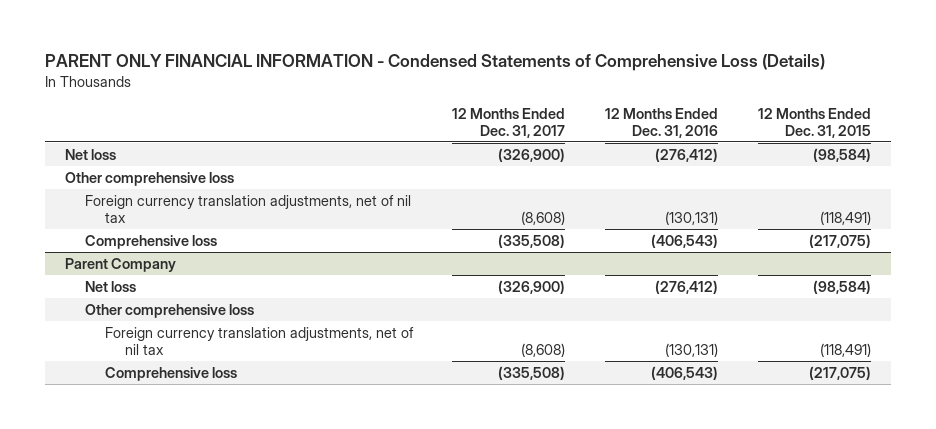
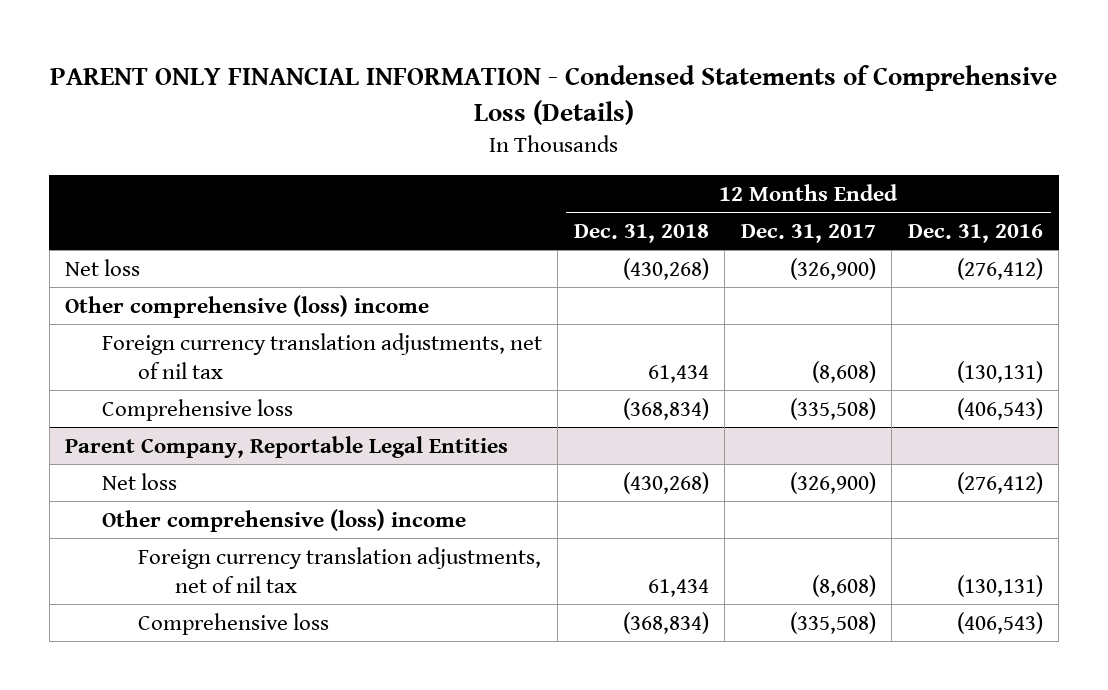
- | 12 Months Ended Dec. 31, 2017 | 12 Months Ended Dec. 31, 2016 | 12 Months Ended Dec. 31, 2015
+ | 12 Months Ended Dec. 31, 2018 | 12 Months Ended Dec. 31, 2017 | 12 Months Ended Dec. 31, 2016
- Other comprehensive loss
+ Other comprehensive (loss) income
- Parent Company
+ Parent Company, Reportable Legal Entities
- Other comprehensive loss
+ Other comprehensive (loss) income

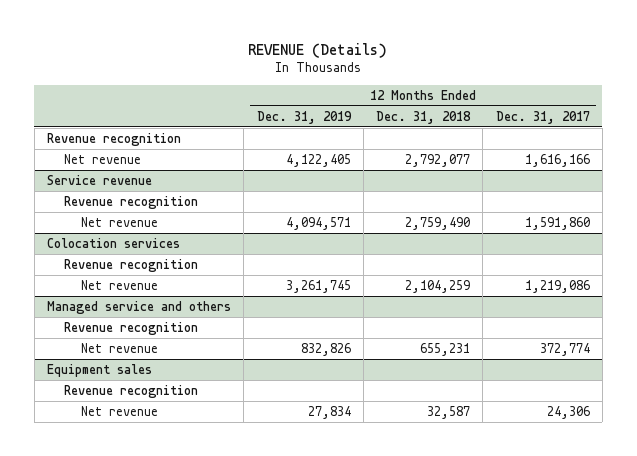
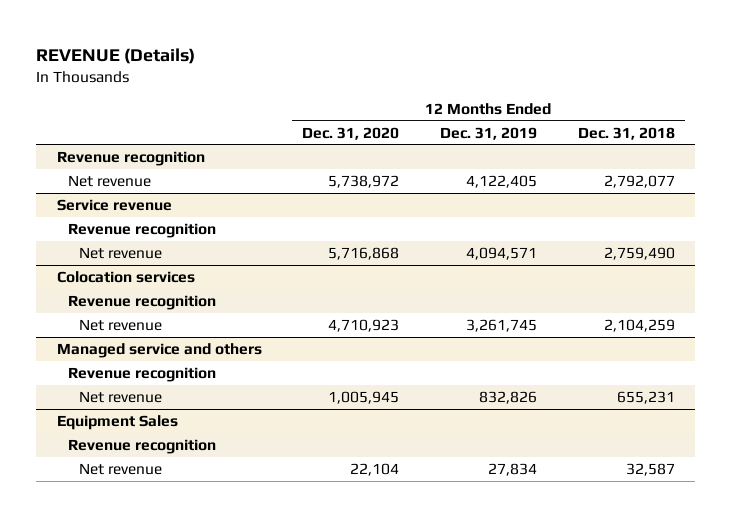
- | 12 Months Ended Dec. 31, 2019 | 12 Months Ended Dec. 31, 2018 | 12 Months Ended Dec. 31, 2017
+ | 12 Months Ended Dec. 31, 2020 | 12 Months Ended Dec. 31, 2019 | 12 Months Ended Dec. 31, 2018
- Equipment sales
+ Equipment Sales

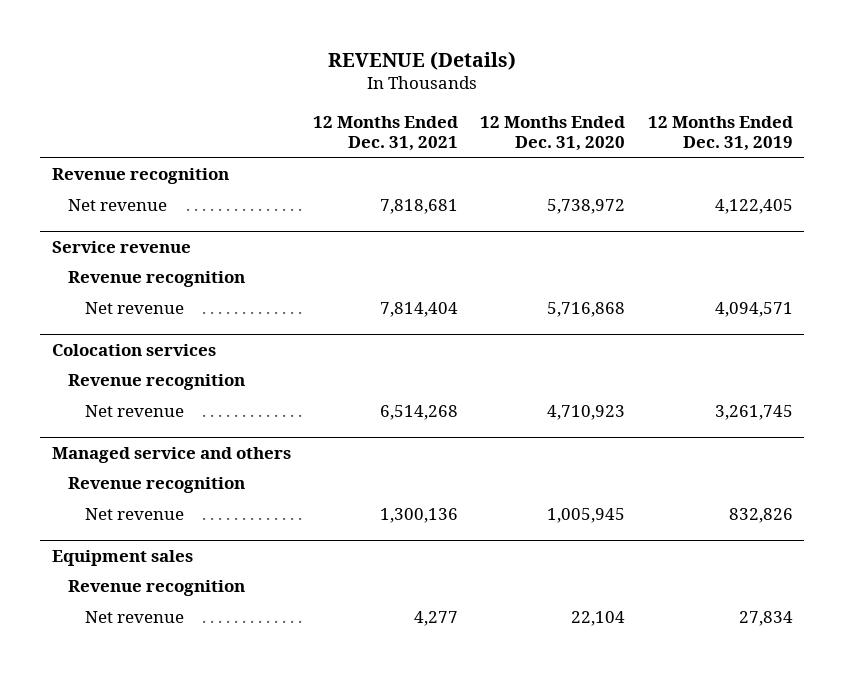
- | 12 Months Ended Dec. 31, 2020 | 12 Months Ended Dec. 31, 2019 | 12 Months Ended Dec. 31, 2018
+ | 12 Months Ended Dec. 31, 2021 | 12 Months Ended Dec. 31, 2020 | 12 Months Ended Dec. 31, 2019
- Equipment Sales
+ Equipment sales

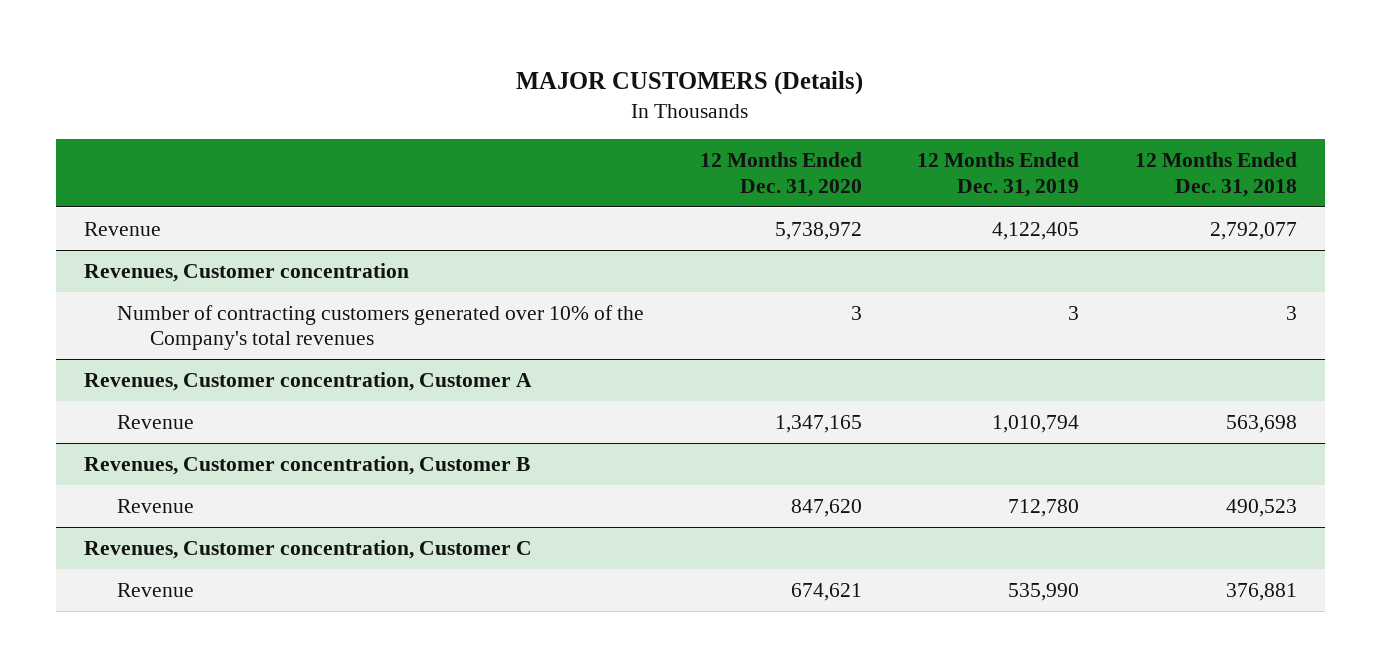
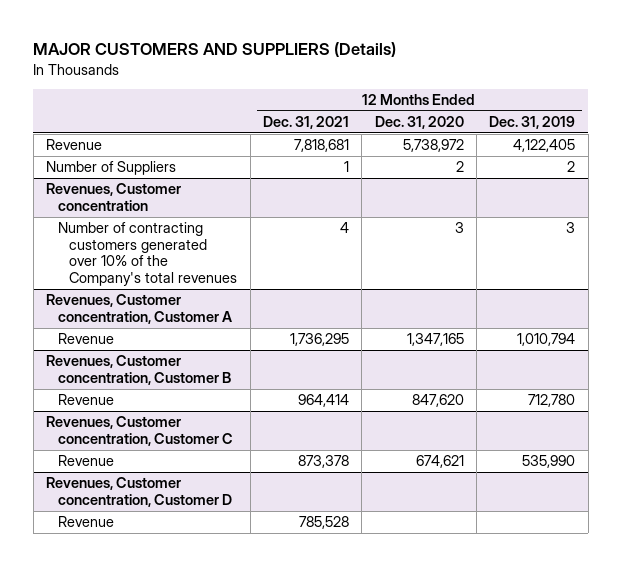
- MAJOR CUSTOMERS (Details)
+ MAJOR CUSTOMERS AND SUPPLIERS (Details)
- | 12 Months Ended Dec. 31, 2020 | 12 Months Ended Dec. 31, 2019 | 12 Months Ended Dec. 31, 2018
+ | 12 Months Ended Dec. 31, 2021 | 12 Months Ended Dec. 31, 2020 | 12 Months Ended Dec. 31, 2019
+ Number of Suppliers | 1 | 2 | 2
+ Revenues, Customer concentration, Customer D
+ Revenue | 785,528 | |

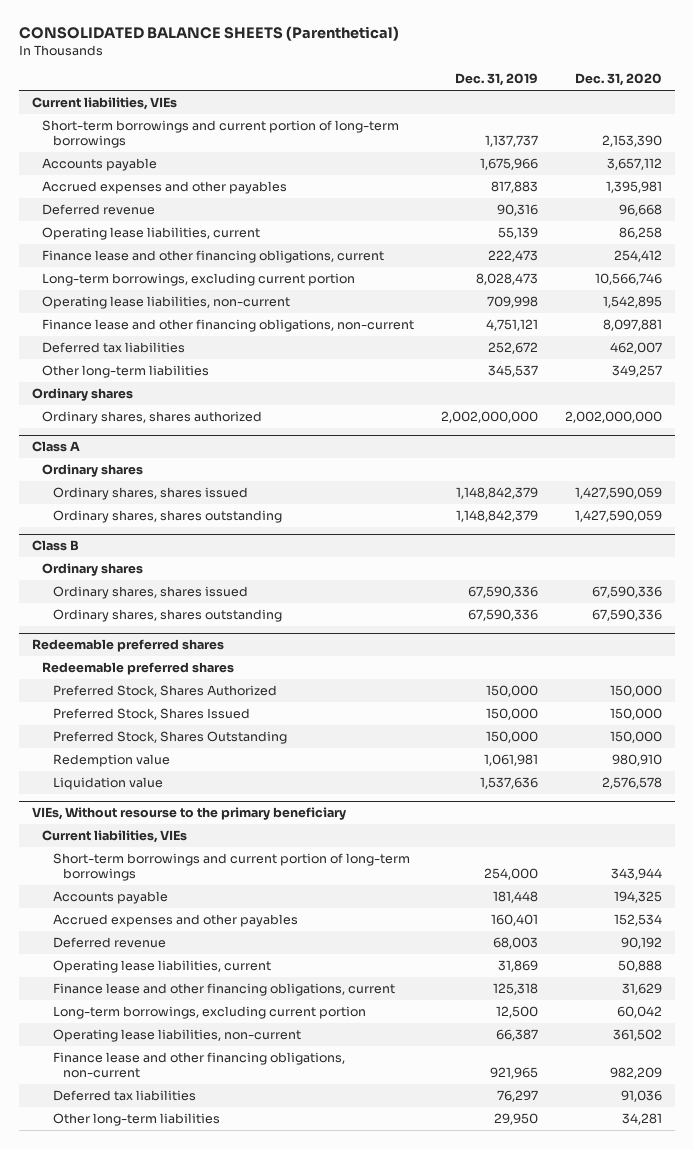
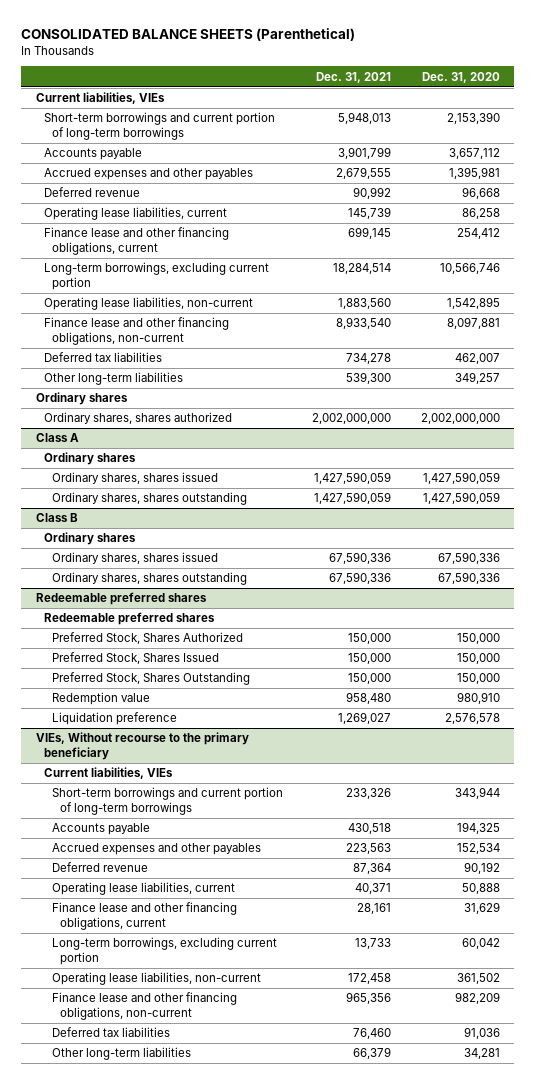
- | Dec. 31, 2019 | Dec. 31, 2020
+ | Dec. 31, 2021 | Dec. 31, 2020
@ Redeemable preferred shares
- Liquidation value | 1,537,636 | 2,576,578
- VIEs, Without resourse to the primary beneficiary
@ Redeemable preferred shares
+ Liquidation preference | 1,269,027 | 2,576,578
+ VIEs, Without recourse to the primary beneficiary

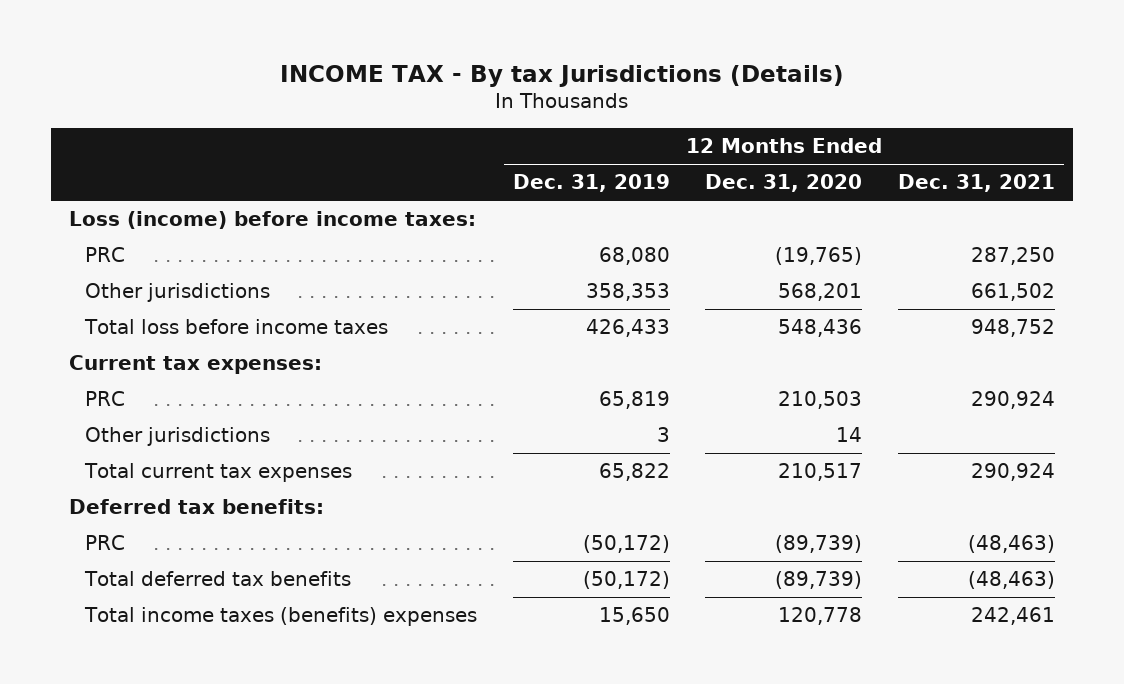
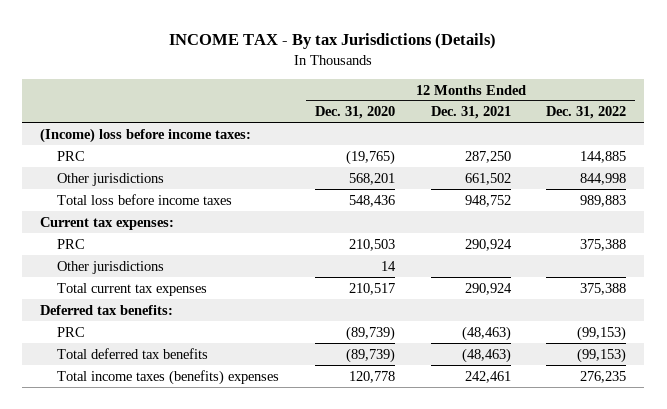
- | 12 Months Ended Dec. 31, 2019 | 12 Months Ended Dec. 31, 2020 | 12 Months Ended Dec. 31, 2021
+ | 12 Months Ended Dec. 31, 2020 | 12 Months Ended Dec. 31, 2021 | 12 Months Ended Dec. 31, 2022
- Loss (income) before income taxes:
+ (Income) loss before income taxes:

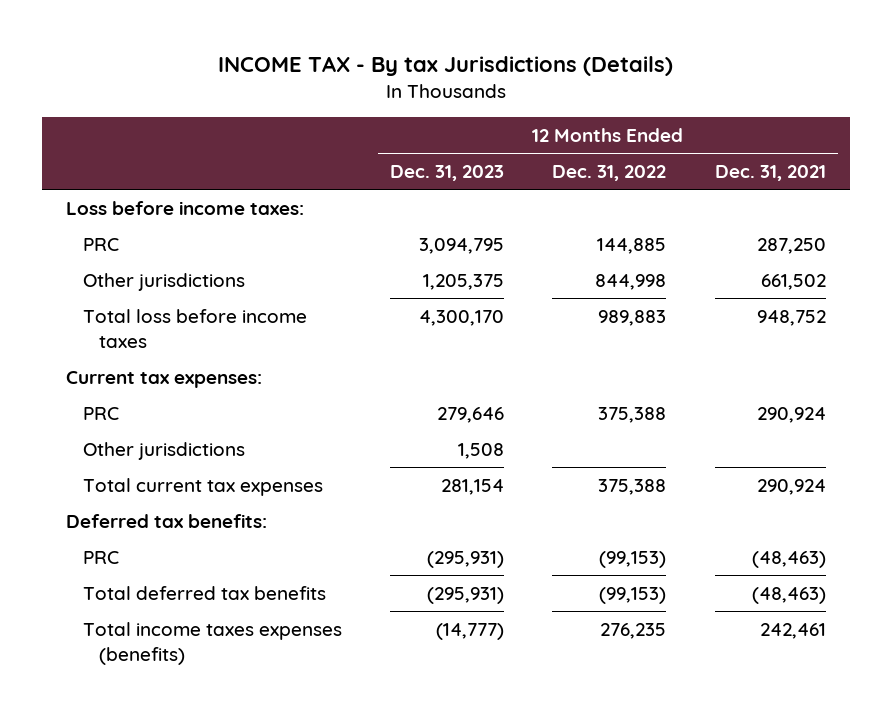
- | 12 Months Ended Dec. 31, 2020 | 12 Months Ended Dec. 31, 2021 | 12 Months Ended Dec. 31, 2022
+ | 12 Months Ended Dec. 31, 2023 | 12 Months Ended Dec. 31, 2022 | 12 Months Ended Dec. 31, 2021
- (Income) loss before income taxes:
+ Loss before income taxes:
- Total income taxes (benefits) expenses | 120,778 | 242,461 | 276,235
+ Total income taxes expenses (benefits) | (14,777) | 276,235 | 242,461

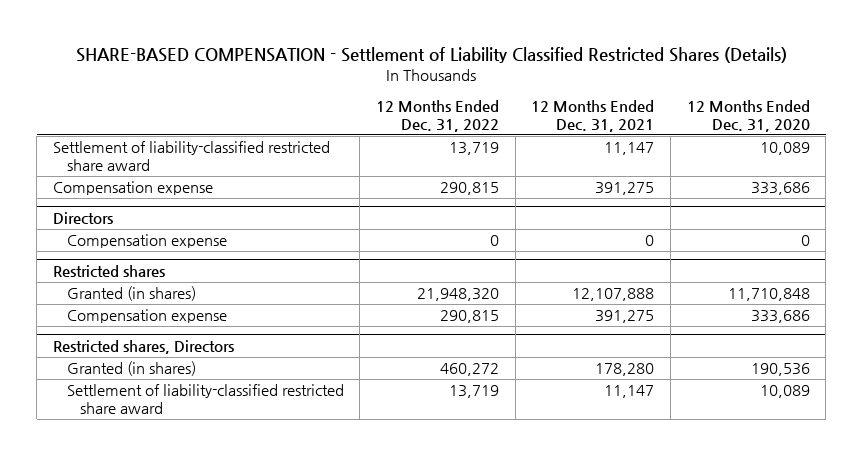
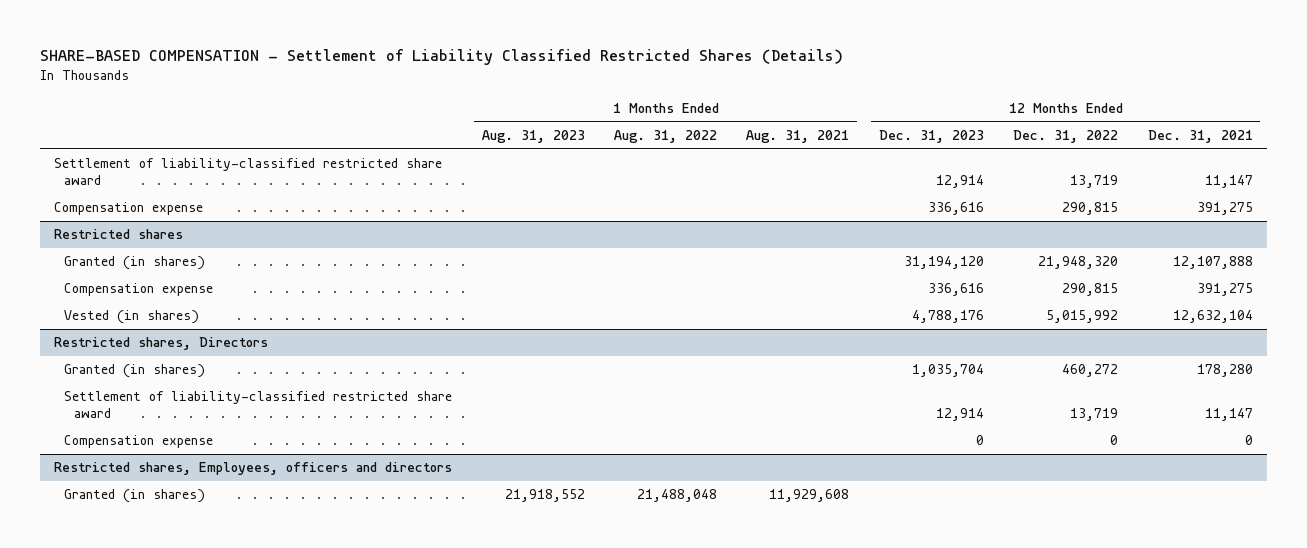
- | 12 Months Ended Dec. 31, 2022 | 12 Months Ended Dec. 31, 2021 | 12 Months Ended Dec. 31, 2020
+ | 1 Months Ended Aug. 31, 2023 | 1 Months Ended Aug. 31, 2022 | 1 Months Ended Aug. 31, 2021 | 12 Months Ended Dec. 31, 2023 | 12 Months Ended Dec. 31, 2022 | 12 Months Ended Dec. 31, 2021
- Directors
- Compensation expense | 0 | 0 | 0
@ Restricted shares
+ Vested (in shares) | | | | 4,788,176 | 5,015,992 | 12,632,104
@ Restricted shares, Directors
+ Compensation expense | | | | 0 | 0 | 0
+ Restricted shares, Employees, officers and directors
+ Granted (in shares) | 21,918,552 | 21,488,048 | 11,929,608 | | |

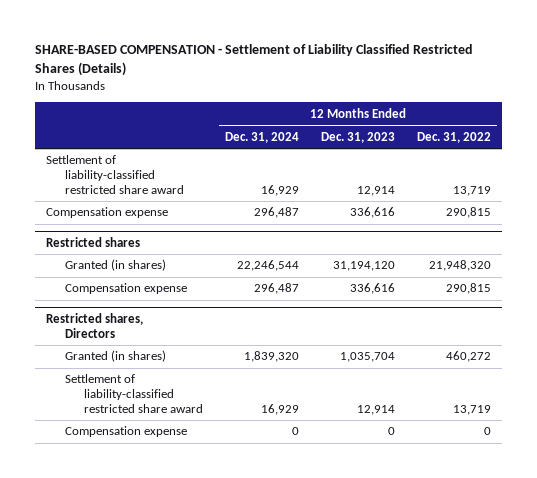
- | 1 Months Ended Aug. 31, 2023 | 1 Months Ended Aug. 31, 2022 | 1 Months Ended Aug. 31, 2021 | 12 Months Ended Dec. 31, 2023 | 12 Months Ended Dec. 31, 2022 | 12 Months Ended Dec. 31, 2021
+ | 12 Months Ended Dec. 31, 2024 | 12 Months Ended Dec. 31, 2023 | 12 Months Ended Dec. 31, 2022
@ Restricted shares
- Vested (in shares) | | | | 4,788,176 | 5,015,992 | 12,632,104
- Restricted shares, Employees, officers and directors
- Granted (in shares) | 21,918,552 | 21,488,048 | 11,929,608 | | |

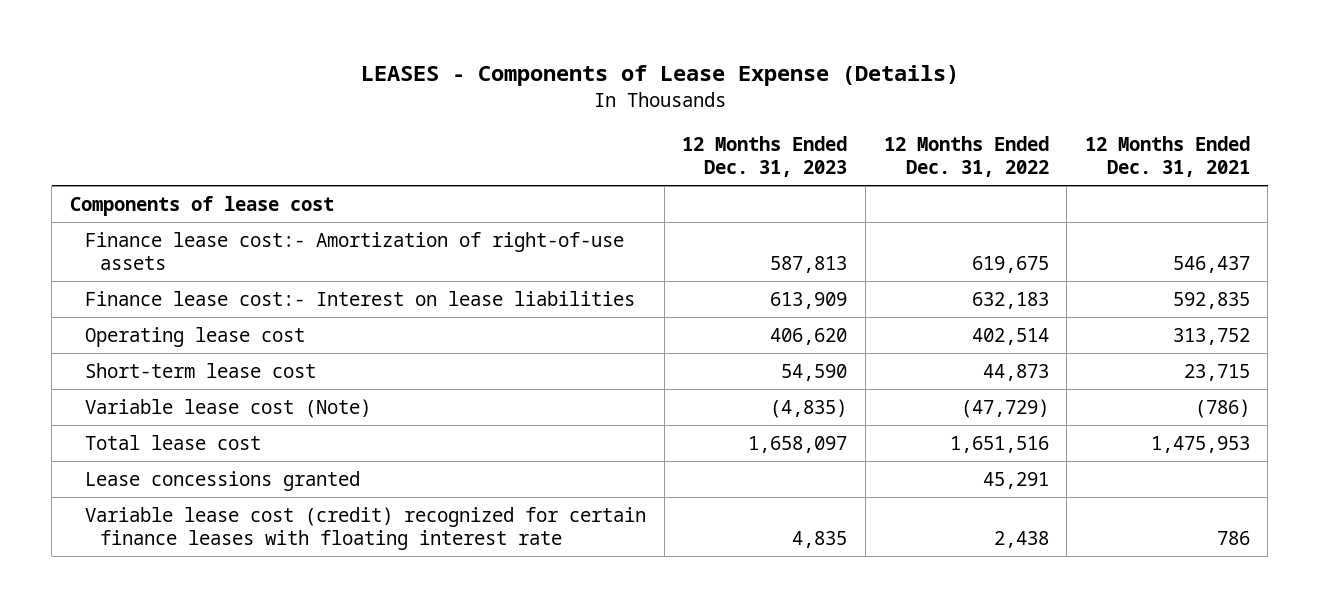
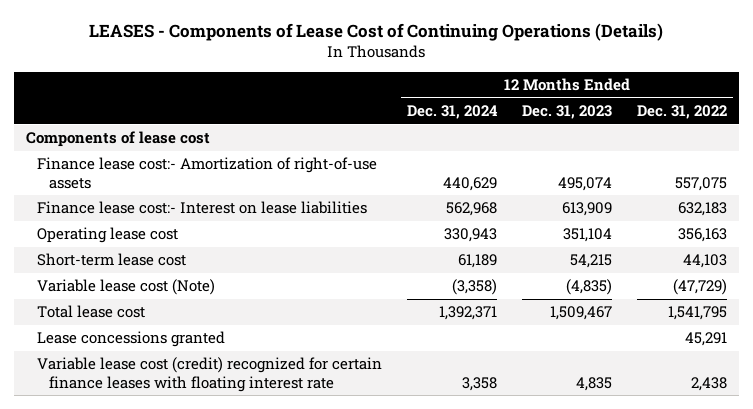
- LEASES - Components of Lease Expense (Details)
+ LEASES - Components of Lease Cost of Continuing Operations (Details)
- | 12 Months Ended Dec. 31, 2023 | 12 Months Ended Dec. 31, 2022 | 12 Months Ended Dec. 31, 2021
+ | 12 Months Ended Dec. 31, 2024 | 12 Months Ended Dec. 31, 2023 | 12 Months Ended Dec. 31, 2022
- Finance lease cost:- Amortization of right-of-use assets | 587,813 | 619,675 | 546,437
+ Finance lease cost:- Amortization of right-of-use assets | 440,629 | 495,074 | 557,075
- Operating lease cost | 406,620 | 402,514 | 313,752
- Short-term lease cost | 54,590 | 44,873 | 23,715
+ Operating lease cost | 330,943 | 351,104 | 356,163
+ Short-term lease cost | 61,189 | 54,215 | 44,103
- Total lease cost | 1,658,097 | 1,651,516 | 1,475,953
+ Total lease cost | 1,392,371 | 1,509,467 | 1,541,795

